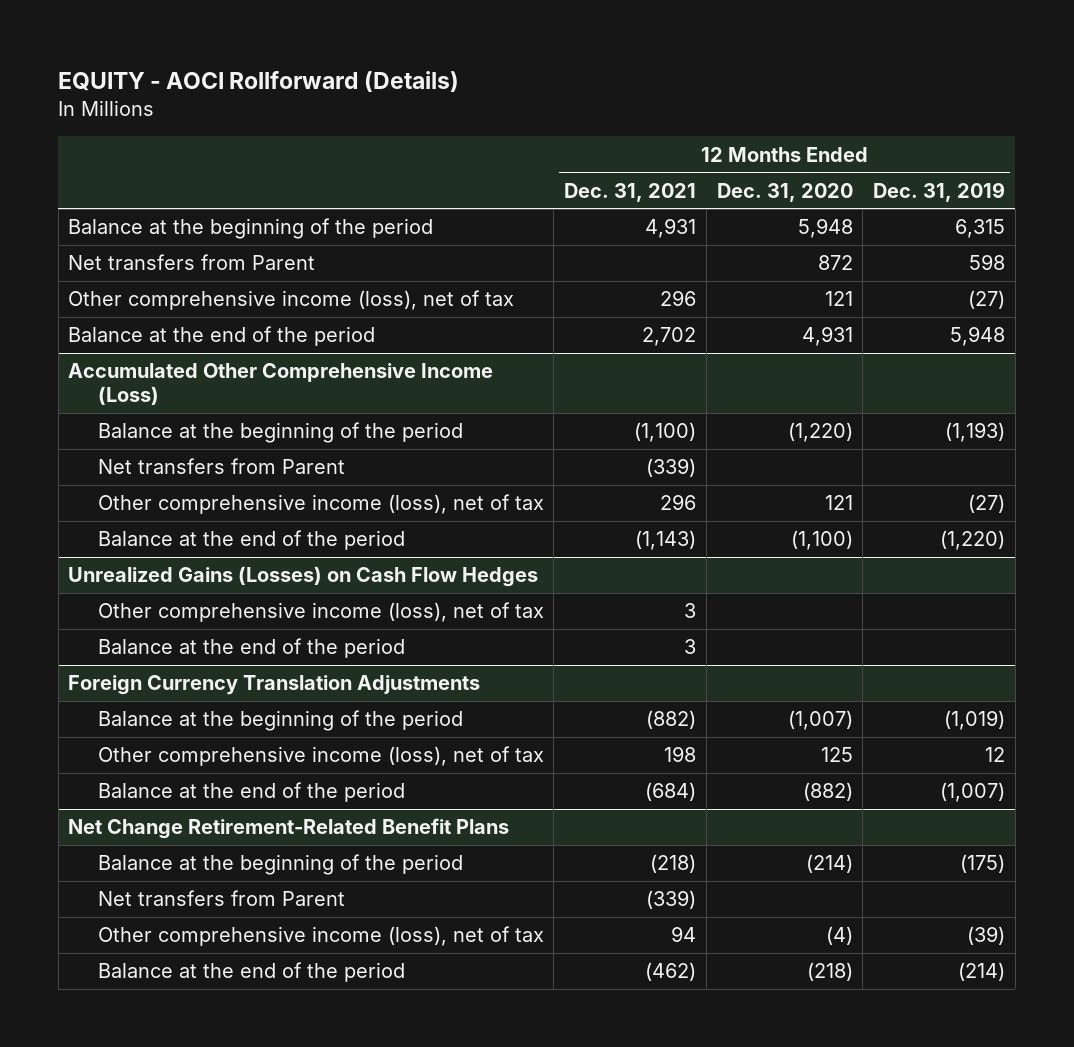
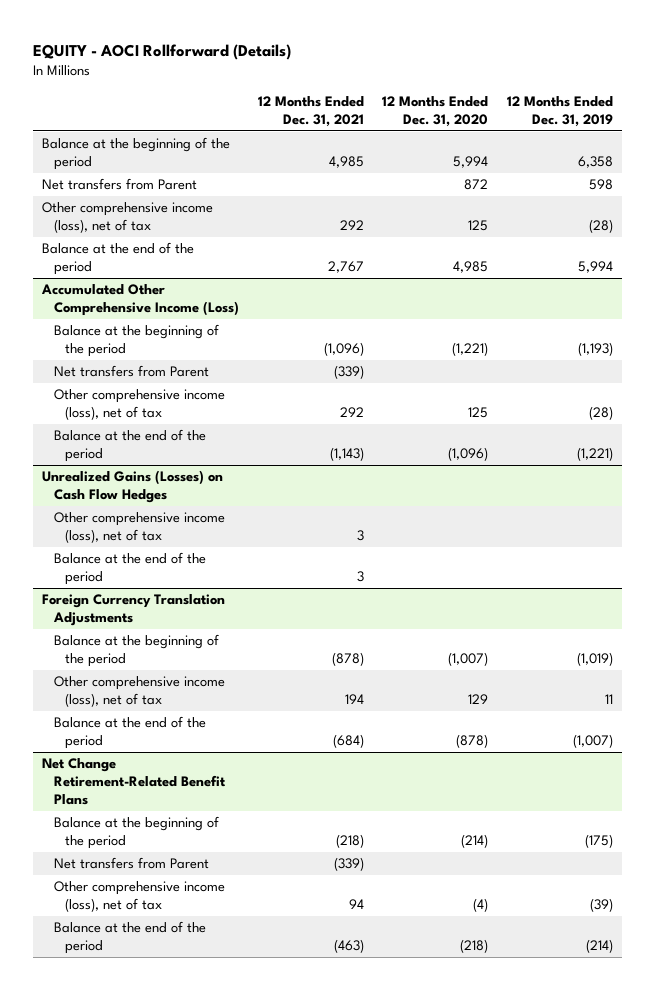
- Balance at the beginning of the period | 4,931 | 5,948 | 6,315
+ Balance at the beginning of the period | 4,985 | 5,994 | 6,358
- Other comprehensive income (loss), net of tax | 296 | 121 | (27)
- Balance at the end of the period | 2,702 | 4,931 | 5,948
+ Other comprehensive income (loss), net of tax | 292 | 125 | (28)
+ Balance at the end of the period | 2,767 | 4,985 | 5,994
@ Accumulated Other Comprehensive Income (Loss)
- Balance at the beginning of the period | (1,100) | (1,220) | (1,193)
+ Balance at the beginning of the period | (1,096) | (1,221) | (1,193)
- Other comprehensive income (loss), net of tax | 296 | 121 | (27)
- Balance at the end of the period | (1,143) | (1,100) | (1,220)
+ Other comprehensive income (loss), net of tax | 292 | 125 | (28)
+ Balance at the end of the period | (1,143) | (1,096) | (1,221)
@ Foreign Currency Translation Adjustments
- Balance at the beginning of the period | (882) | (1,007) | (1,019)
- Other comprehensive income (loss), net of tax | 198 | 125 | 12
- Balance at the end of the period | (684) | (882) | (1,007)
+ Balance at the beginning of the period | (878) | (1,007) | (1,019)
+ Other comprehensive income (loss), net of tax | 194 | 129 | 11
+ Balance at the end of the period | (684) | (878) | (1,007)
@ Net Change Retirement-Related Benefit Plans
- Balance at the end of the period | (462) | (218) | (214)
+ Balance at the end of the period | (463) | (218) | (214)

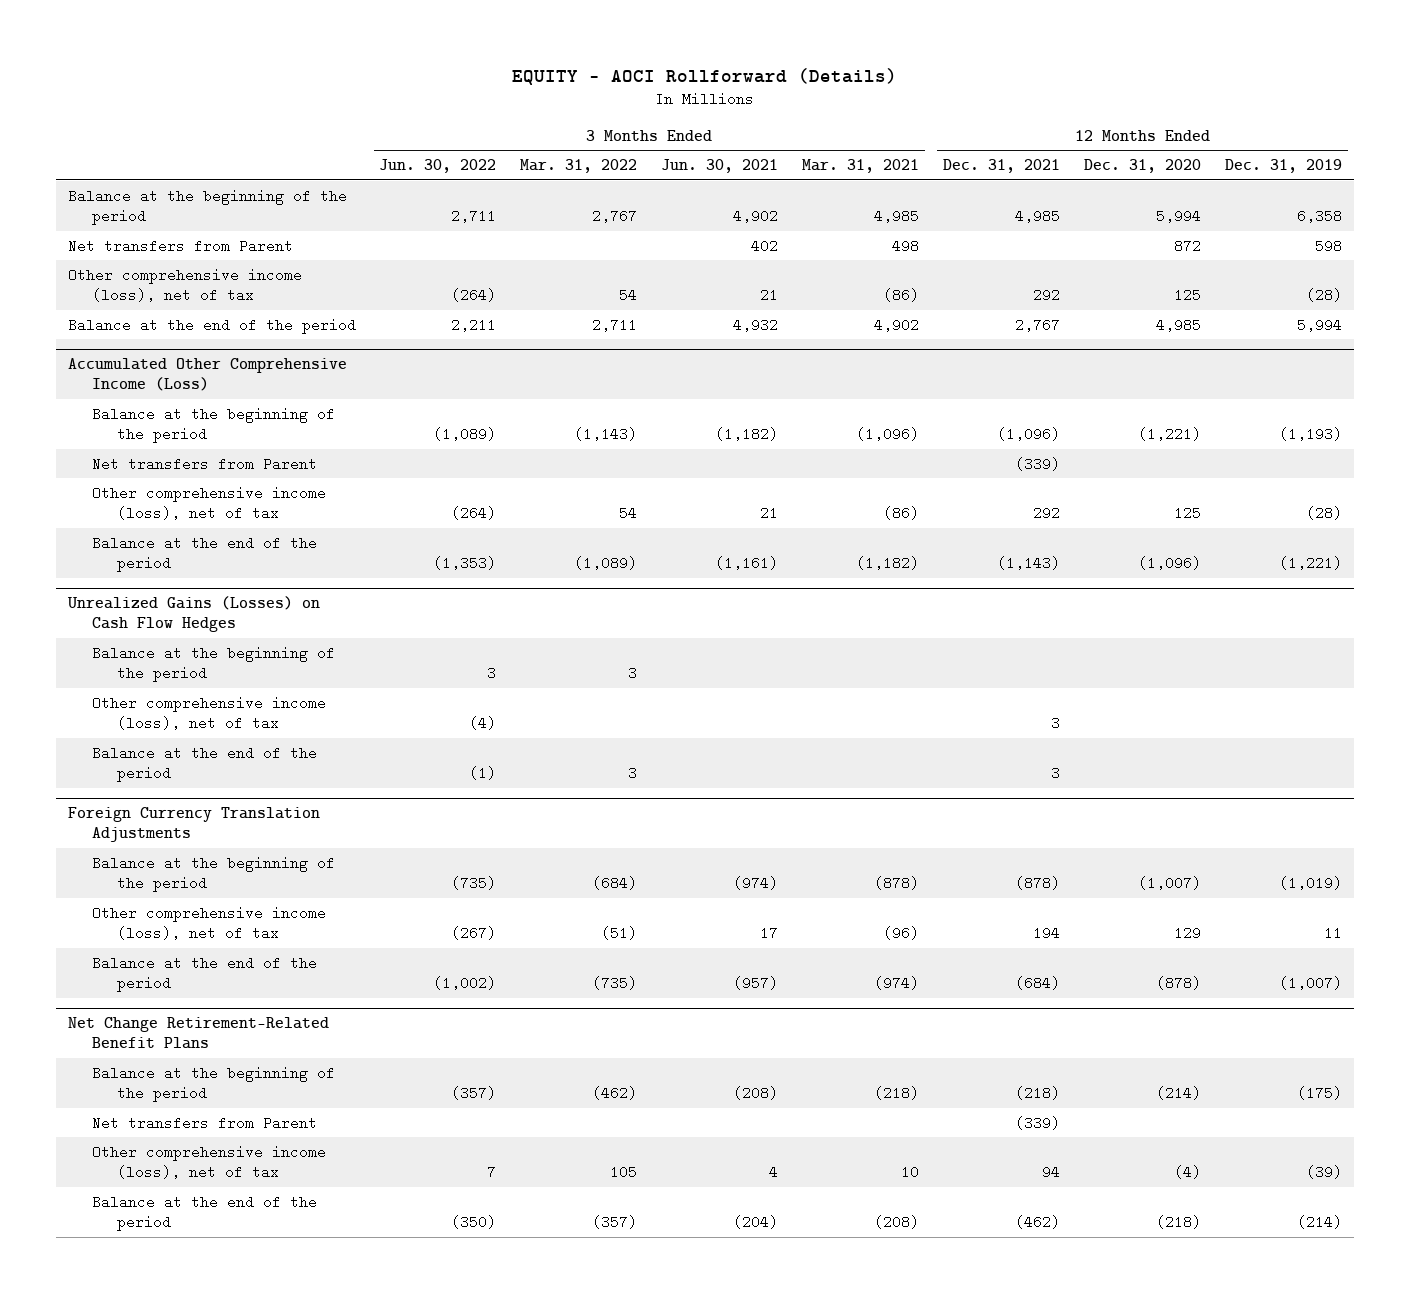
- | 12 Months Ended Dec. 31, 2021 | 12 Months Ended Dec. 31, 2020 | 12 Months Ended Dec. 31, 2019
+ | 3 Months Ended Jun. 30, 2022 | 3 Months Ended Mar. 31, 2022 | 3 Months Ended Jun. 30, 2021 | 3 Months Ended Mar. 31, 2021 | 12 Months Ended Dec. 31, 2021 | 12 Months Ended Dec. 31, 2020 | 12 Months Ended Dec. 31, 2019
@ Unrealized Gains (Losses) on Cash Flow Hedges
+ Balance at the beginning of the period | 3 | 3 | | | | |
@ Net Change Retirement-Related Benefit Plans
- Balance at the end of the period | (463) | (218) | (214)
+ Balance at the end of the period | (350) | (357) | (204) | (208) | (462) | (218) | (214)

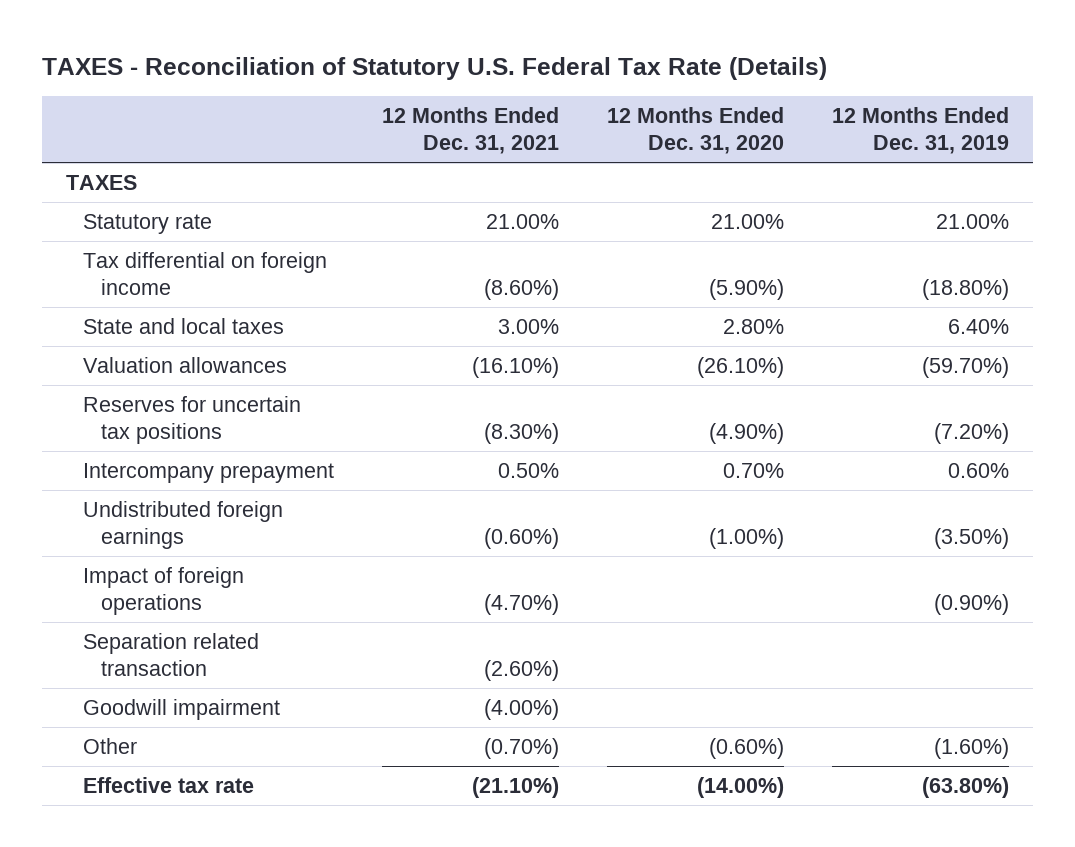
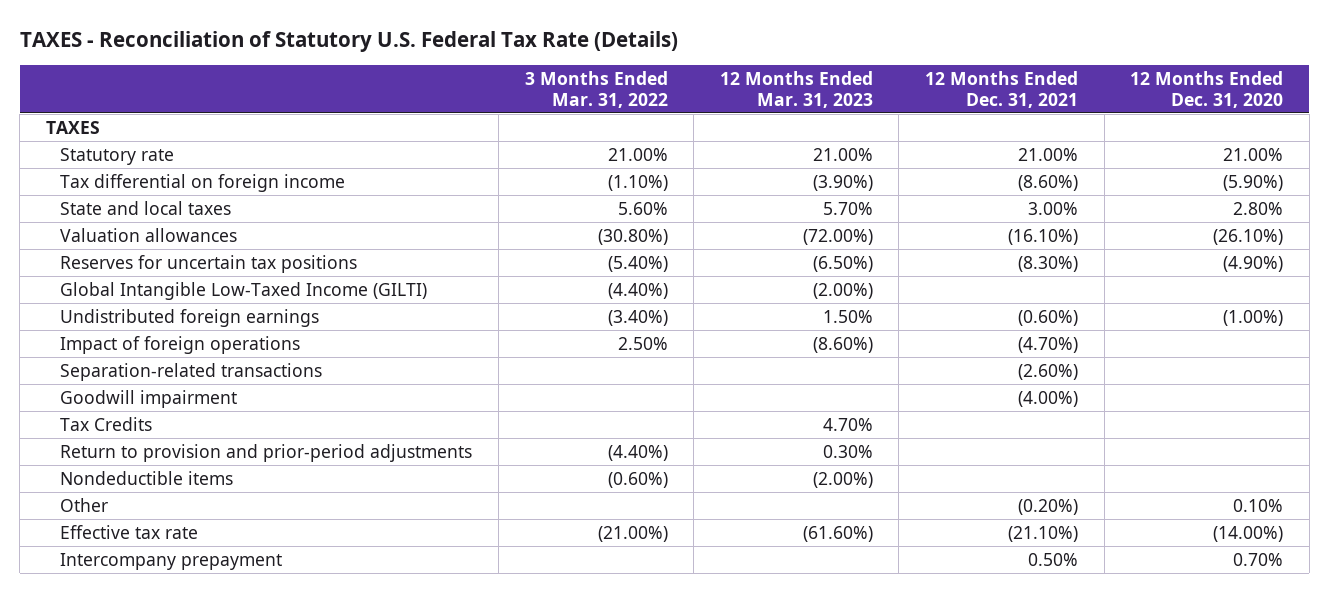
- | 12 Months Ended Dec. 31, 2021 | 12 Months Ended Dec. 31, 2020 | 12 Months Ended Dec. 31, 2019
+ | 3 Months Ended Mar. 31, 2022 | 12 Months Ended Mar. 31, 2023 | 12 Months Ended Dec. 31, 2021 | 12 Months Ended Dec. 31, 2020
+ Global Intangible Low-Taxed Income (GILTI) | (4.40%) | (2.00%) | |
- Separation related transaction | (2.60%) | |
+ Separation-related transactions | | | (2.60%) |
- Other | (0.70%) | (0.60%) | (1.60%)
+ Tax Credits | | 4.70% | |
+ Return to provision and prior-period adjustments | (4.40%) | 0.30% | |
+ Nondeductible items | (0.60%) | (2.00%) | |
+ Other | | | (0.20%) | 0.10%
moved down: Intercompany prepayment | | | 0.50% | 0.70%

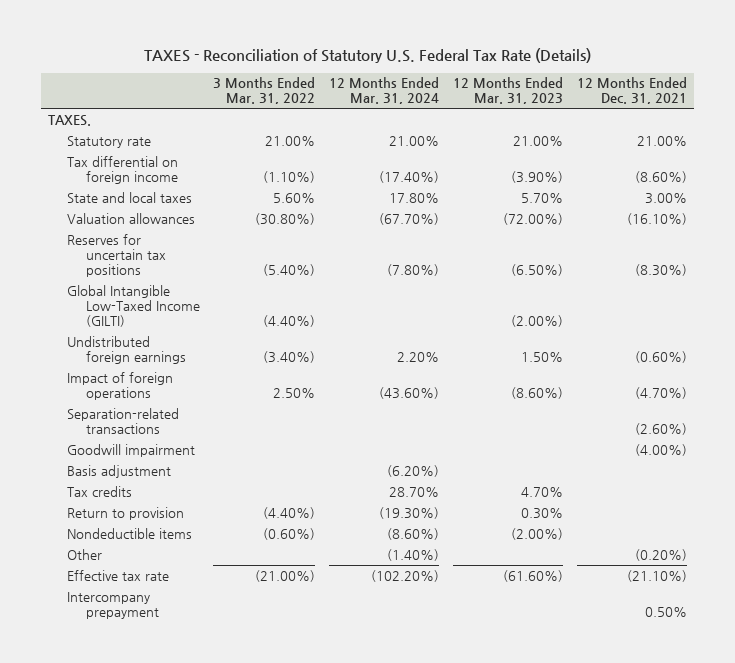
- | 3 Months Ended Mar. 31, 2022 | 12 Months Ended Mar. 31, 2023 | 12 Months Ended Dec. 31, 2021 | 12 Months Ended Dec. 31, 2020
+ | 3 Months Ended Mar. 31, 2022 | 12 Months Ended Mar. 31, 2024 | 12 Months Ended Mar. 31, 2023 | 12 Months Ended Dec. 31, 2021
- TAXES
+ TAXES.
- Tax Credits | | 4.70% | |
- Return to provision and prior-period adjustments | (4.40%) | 0.30% | |
+ Basis adjustment | | (6.20%) | |
+ Tax credits | | 28.70% | 4.70% |
+ Return to provision | (4.40%) | (19.30%) | 0.30% |

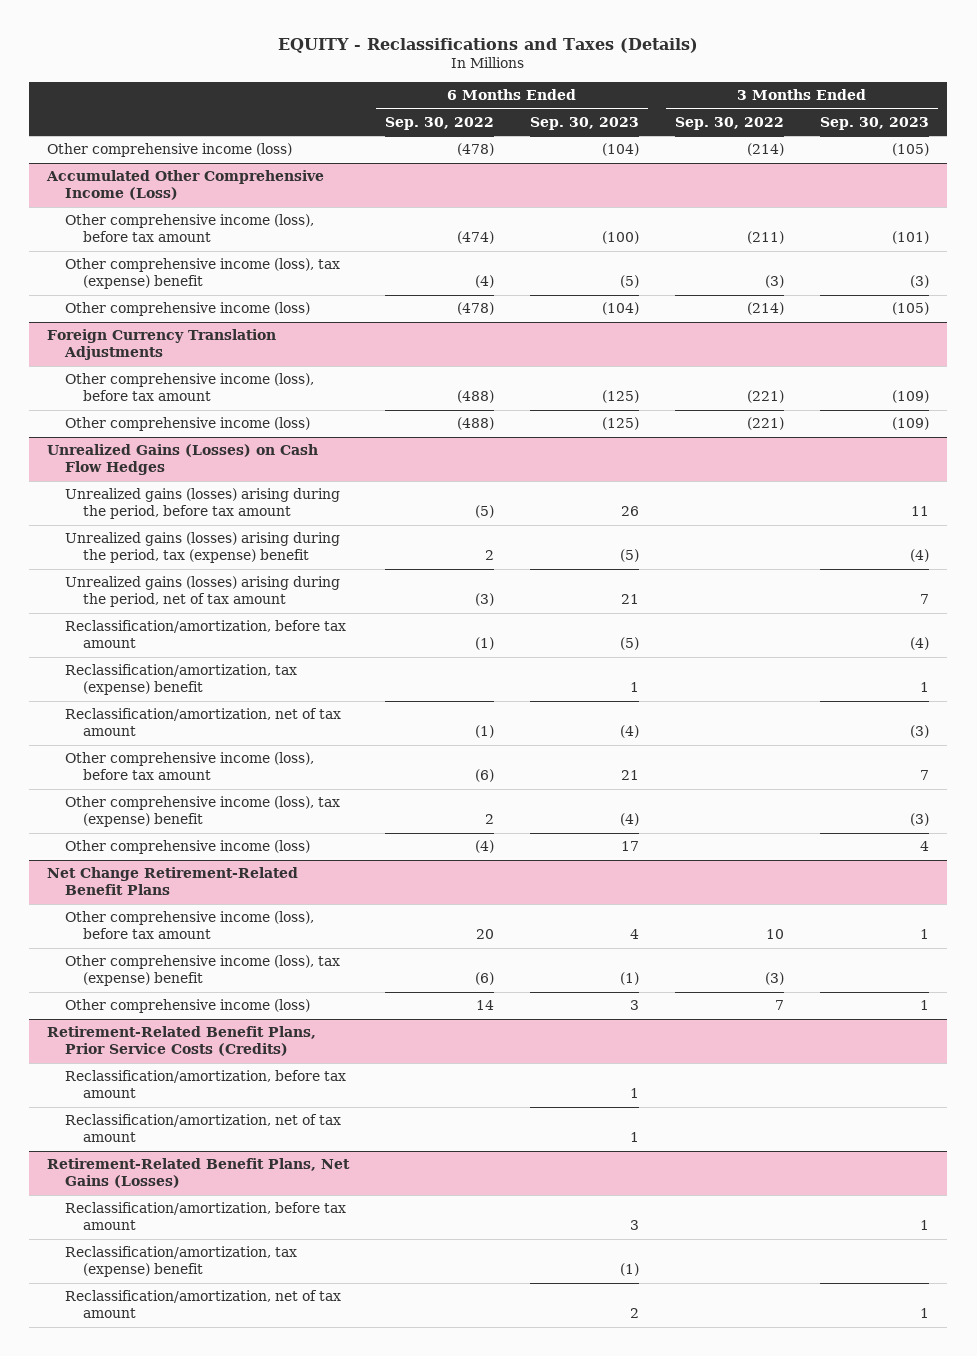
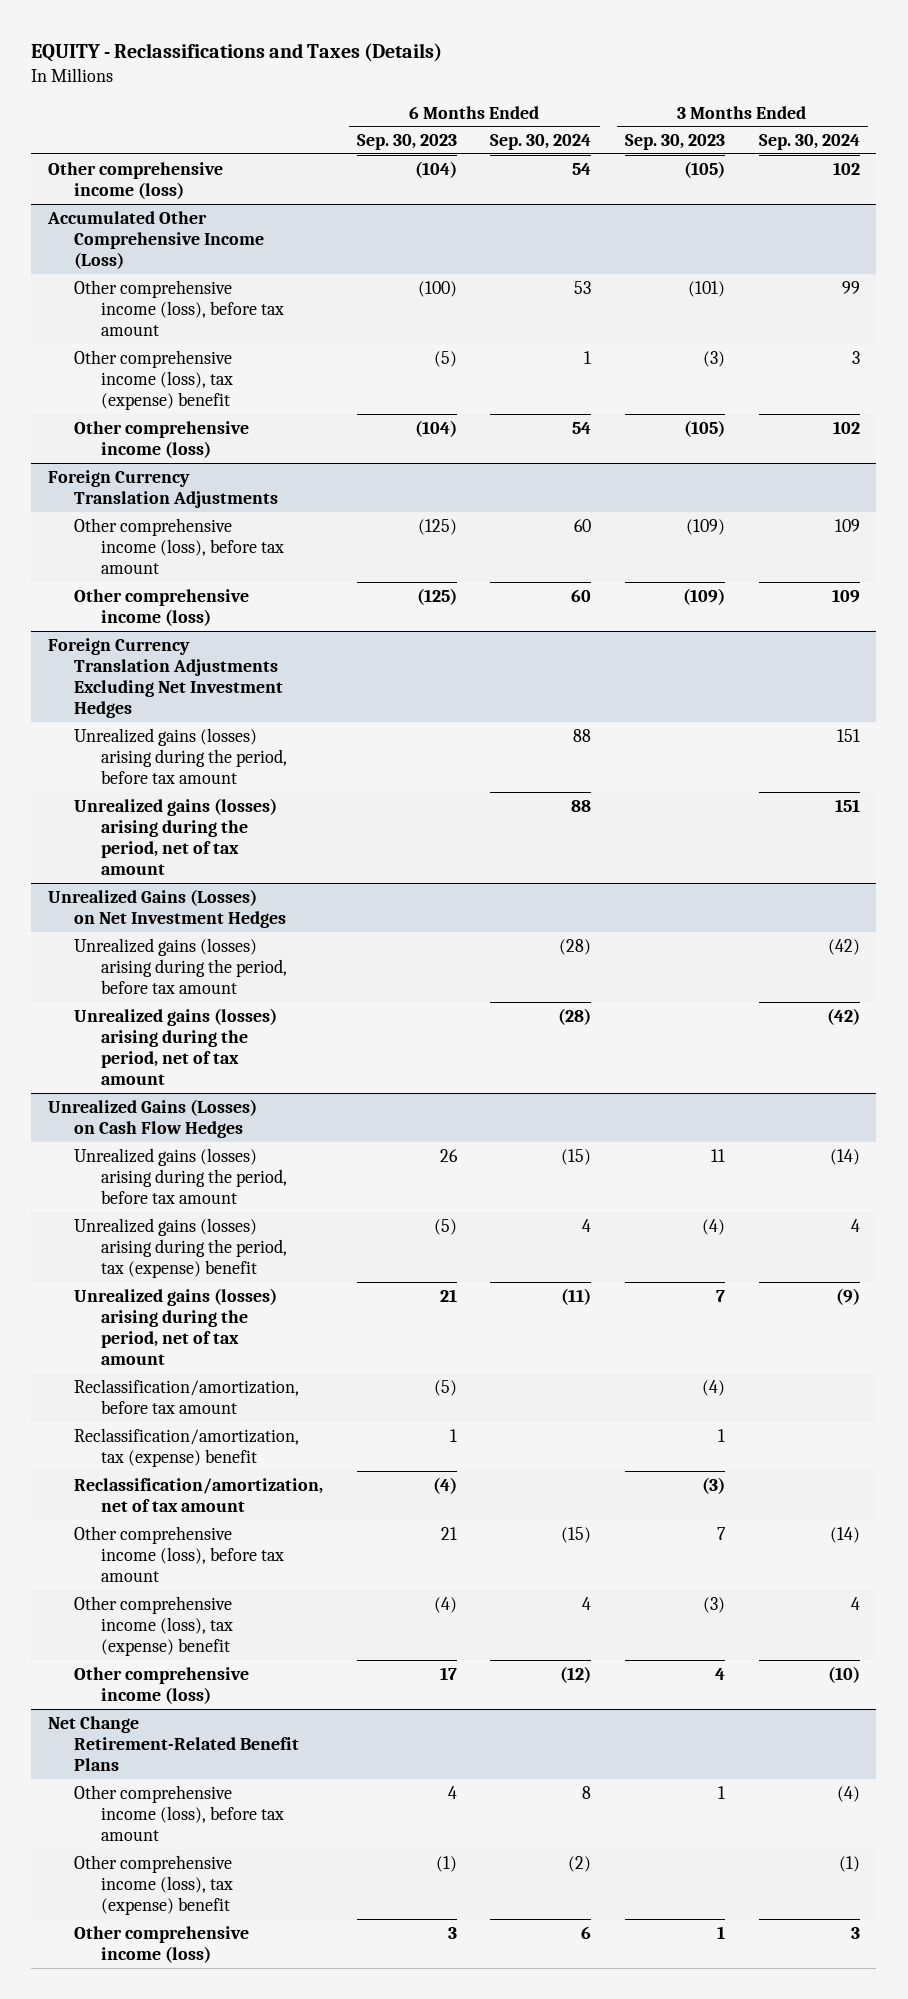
- | 6 Months Ended Sep. 30, 2022 | 6 Months Ended Sep. 30, 2023 | 3 Months Ended Sep. 30, 2022 | 3 Months Ended Sep. 30, 2023
+ | 6 Months Ended Sep. 30, 2023 | 6 Months Ended Sep. 30, 2024 | 3 Months Ended Sep. 30, 2023 | 3 Months Ended Sep. 30, 2024
+ Foreign Currency Translation Adjustments Excluding Net Investment Hedges
+ Unrealized gains (losses) arising during the period, before tax amount | | 88 | | 151
+ Unrealized gains (losses) arising during the period, net of tax amount | | 88 | | 151
+ Unrealized Gains (Losses) on Net Investment Hedges
+ Unrealized gains (losses) arising during the period, before tax amount | | (28) | | (42)
+ Unrealized gains (losses) arising during the period, net of tax amount | | (28) | | (42)
- Retirement-Related Benefit Plans, Prior Service Costs (Credits)
- Reclassification/amortization, before tax amount | | 1 | |
- Reclassification/amortization, net of tax amount | | 1 | |
- Retirement-Related Benefit Plans, Net Gains (Losses)
- Reclassification/amortization, before tax amount | | 3 | | 1
- Reclassification/amortization, tax (expense) benefit | | (1) | |
- Reclassification/amortization, net of tax amount | | 2 | | 1

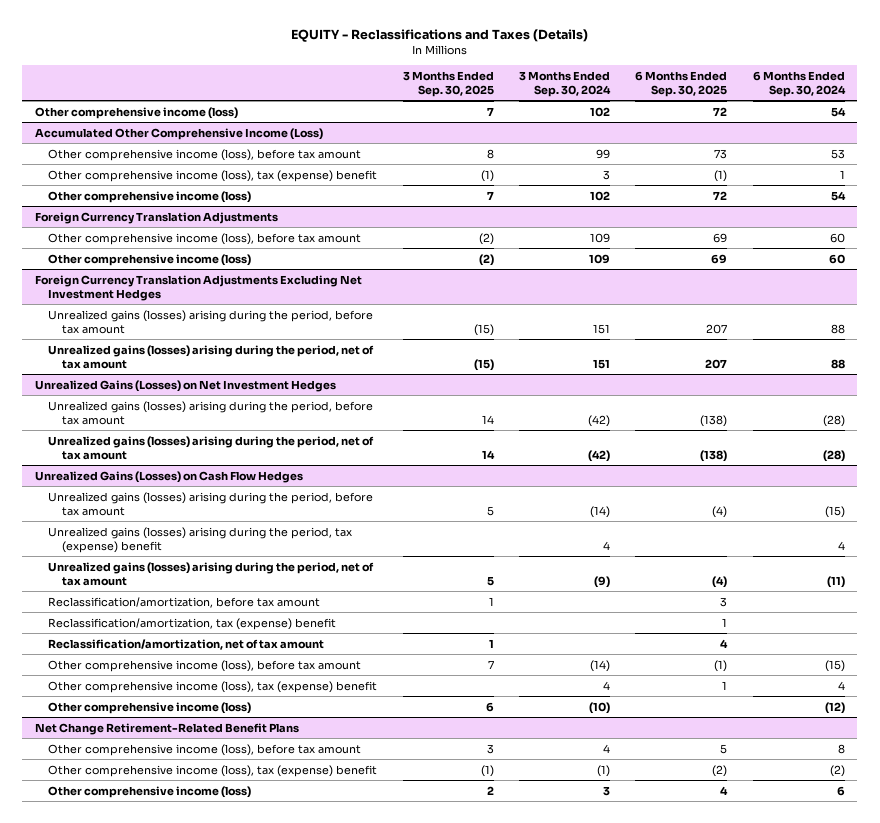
- | 6 Months Ended Sep. 30, 2023 | 6 Months Ended Sep. 30, 2024 | 3 Months Ended Sep. 30, 2023 | 3 Months Ended Sep. 30, 2024
+ | 3 Months Ended Sep. 30, 2025 | 3 Months Ended Sep. 30, 2024 | 6 Months Ended Sep. 30, 2025 | 6 Months Ended Sep. 30, 2024
@ Net Change Retirement-Related Benefit Plans
- Other comprehensive income (loss), before tax amount | 4 | 8 | 1 | (4)
+ Other comprehensive income (loss), before tax amount | 3 | 4 | 5 | 8

